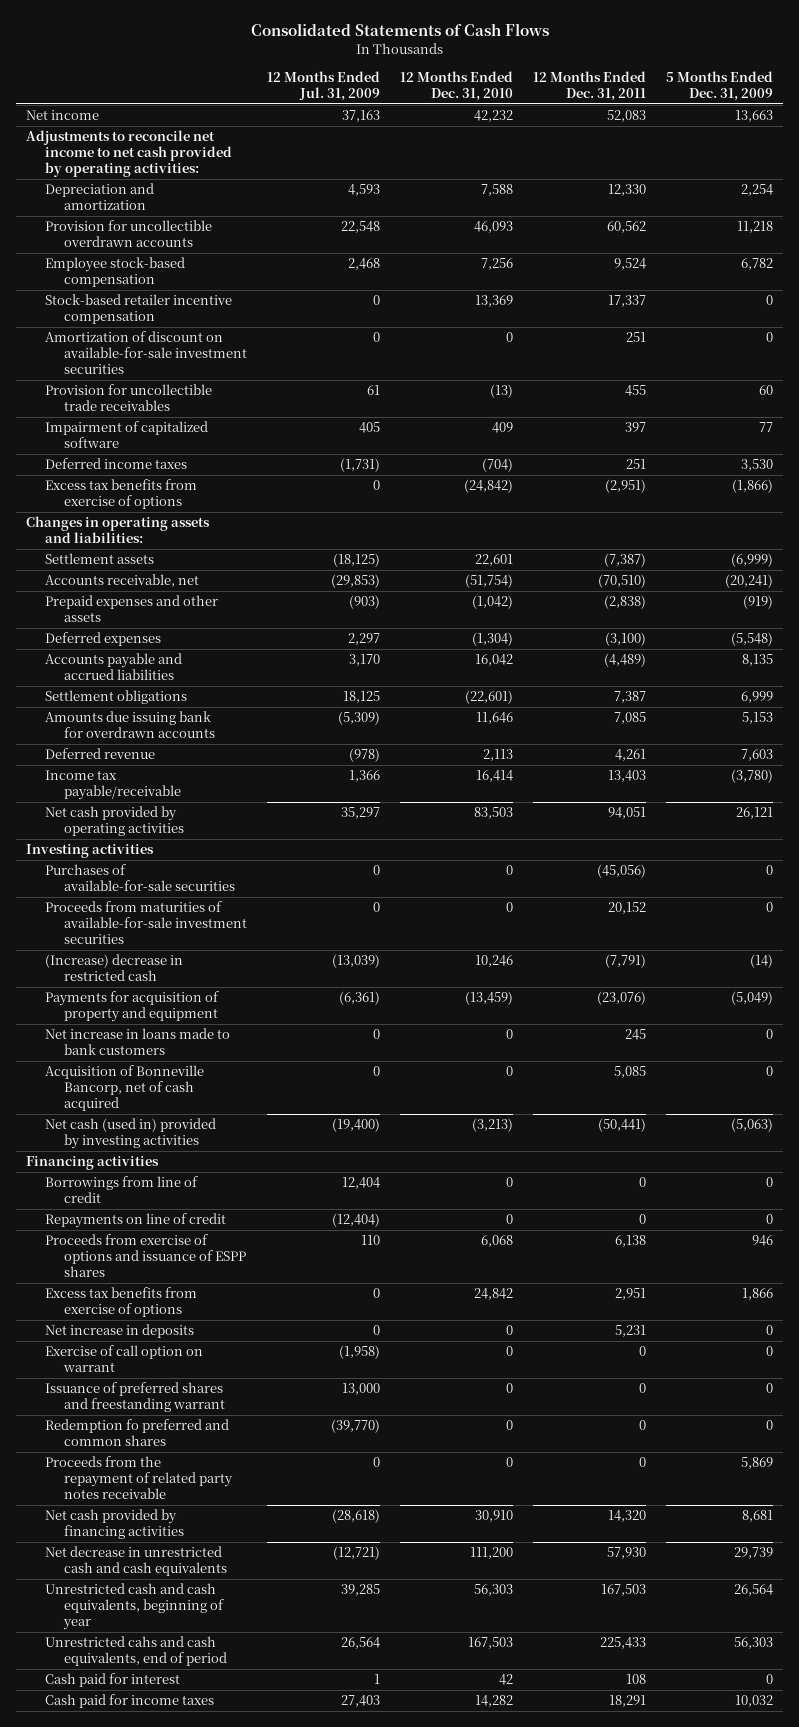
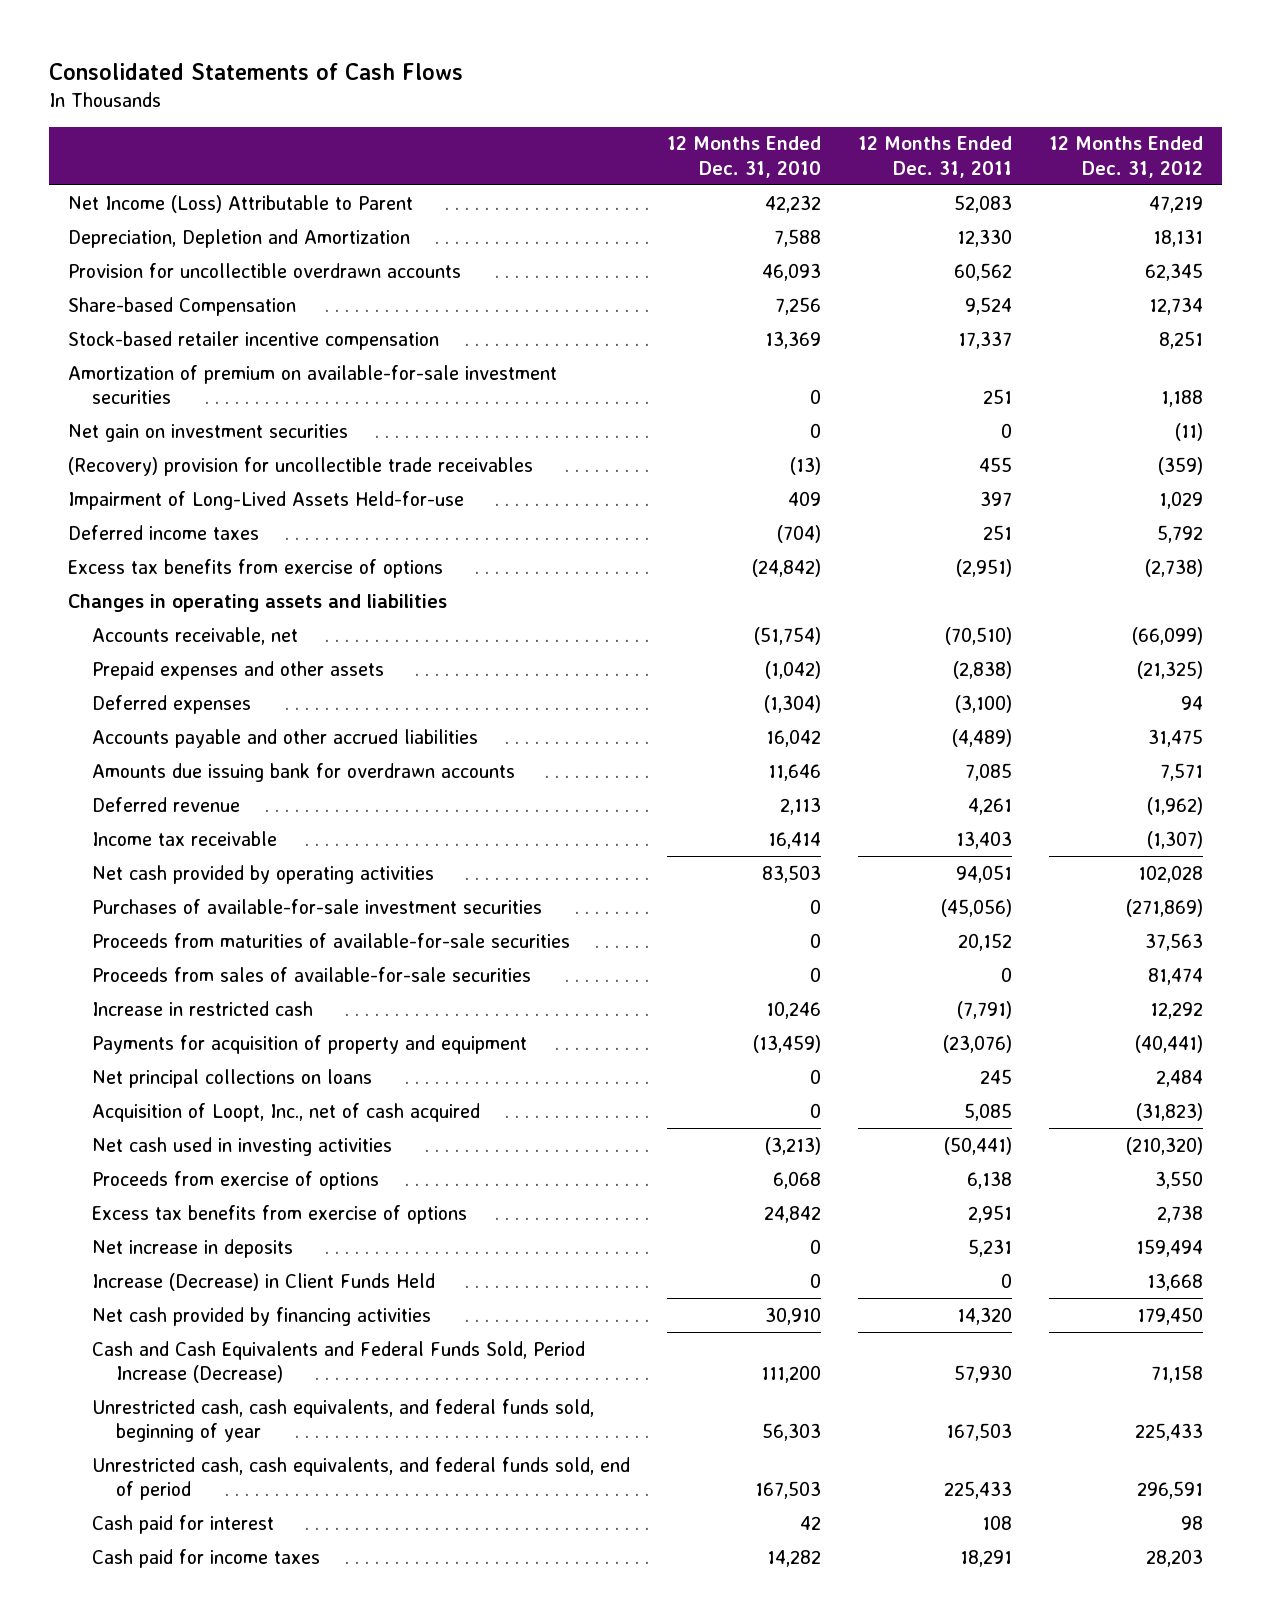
- | 12 Months Ended Jul. 31, 2009 | 12 Months Ended Dec. 31, 2010 | 12 Months Ended Dec. 31, 2011 | 5 Months Ended Dec. 31, 2009
+ | 12 Months Ended Dec. 31, 2010 | 12 Months Ended Dec. 31, 2011 | 12 Months Ended Dec. 31, 2012
- Net income | 37,163 | 42,232 | 52,083 | 13,663
- Adjustments to reconcile net income to net cash provided by operating activities:
- Depreciation and amortization | 4,593 | 7,588 | 12,330 | 2,254
+ Net Income (Loss) Attributable to Parent | 42,232 | 52,083 | 47,219
+ Depreciation, Depletion and Amortization | 7,588 | 12,330 | 18,131
- Employee stock-based compensation | 2,468 | 7,256 | 9,524 | 6,782
+ Share-based Compensation | 7,256 | 9,524 | 12,734
- Amortization of discount on available-for-sale investment securities | 0 | 0 | 251 | 0
- Provision for uncollectible trade receivables | 61 | (13) | 455 | 60
- Impairment of capitalized software | 405 | 409 | 397 | 77
+ Amortization of premium on available-for-sale investment securities | 0 | 251 | 1,188
+ Net gain on investment securities | 0 | 0 | (11)
+ (Recovery) provision for uncollectible trade receivables | (13) | 455 | (359)
+ Impairment of Long-Lived Assets Held-for-use | 409 | 397 | 1,029
- Changes in operating assets and liabilities:
- Settlement assets | (18,125) | 22,601 | (7,387) | (6,999)
+ Changes in operating assets and liabilities
- Accounts payable and accrued liabilities | 3,170 | 16,042 | (4,489) | 8,135
- Settlement obligations | 18,125 | (22,601) | 7,387 | 6,999
+ Accounts payable and other accrued liabilities | 16,042 | (4,489) | 31,475
- Income tax payable/receivable | 1,366 | 16,414 | 13,403 | (3,780)
+ Income tax receivable | 16,414 | 13,403 | (1,307)
- Investing activities
- Purchases of available-for-sale securities | 0 | 0 | (45,056) | 0
- Proceeds from maturities of available-for-sale investment securities | 0 | 0 | 20,152 | 0
- (Increase) decrease in restricted cash | (13,039) | 10,246 | (7,791) | (14)
+ Purchases of available-for-sale investment securities | 0 | (45,056) | (271,869)
+ Proceeds from maturities of available-for-sale securities | 0 | 20,152 | 37,563
+ Proceeds from sales of available-for-sale securities | 0 | 0 | 81,474
+ Increase in restricted cash | 10,246 | (7,791) | 12,292
- Net increase in loans made to bank customers | 0 | 0 | 245 | 0
- Acquisition of Bonneville Bancorp, net of cash acquired | 0 | 0 | 5,085 | 0
- Net cash (used in) provided by investing activities | (19,400) | (3,213) | (50,441) | (5,063)
- Financing activities
- Borrowings from line of credit | 12,404 | 0 | 0 | 0
- Repayments on line of credit | (12,404) | 0 | 0 | 0
- Proceeds from exercise of options and issuance of ESPP shares | 110 | 6,068 | 6,138 | 946
+ Net principal collections on loans | 0 | 245 | 2,484
+ Acquisition of Loopt, Inc., net of cash acquired | 0 | 5,085 | (31,823)
+ Net cash used in investing activities | (3,213) | (50,441) | (210,320)
+ Proceeds from exercise of options | 6,068 | 6,138 | 3,550
- Exercise of call option on warrant | (1,958) | 0 | 0 | 0
- Issuance of preferred shares and freestanding warrant | 13,000 | 0 | 0 | 0
- Redemption fo preferred and common shares | (39,770) | 0 | 0 | 0
- Proceeds from the repayment of related party notes receivable | 0 | 0 | 0 | 5,869
+ Increase (Decrease) in Client Funds Held | 0 | 0 | 13,668
- Net decrease in unrestricted cash and cash equivalents | (12,721) | 111,200 | 57,930 | 29,739
- Unrestricted cash and cash equivalents, beginning of year | 39,285 | 56,303 | 167,503 | 26,564
- Unrestricted cahs and cash equivalents, end of period | 26,564 | 167,503 | 225,433 | 56,303
+ Cash and Cash Equivalents and Federal Funds Sold, Period Increase (Decrease) | 111,200 | 57,930 | 71,158
+ Unrestricted cash, cash equivalents, and federal funds sold, beginning of year | 56,303 | 167,503 | 225,433
+ Unrestricted cash, cash equivalents, and federal funds sold, end of period | 167,503 | 225,433 | 296,591

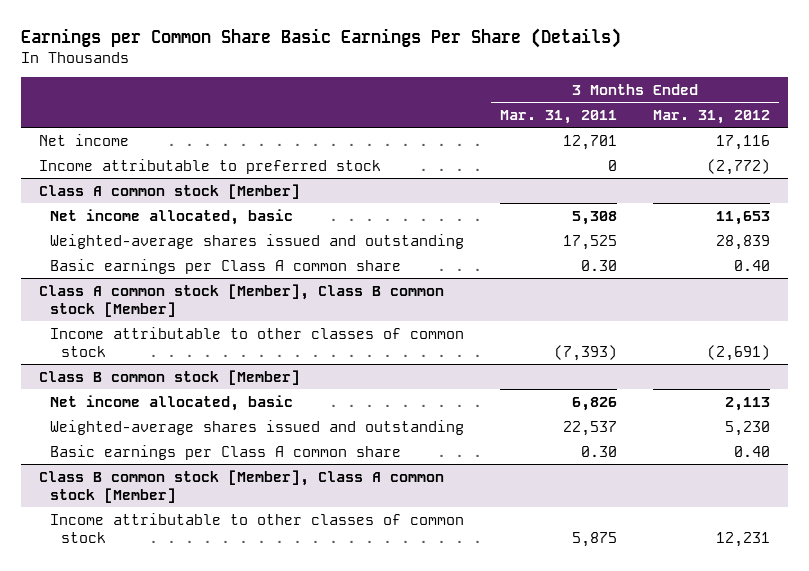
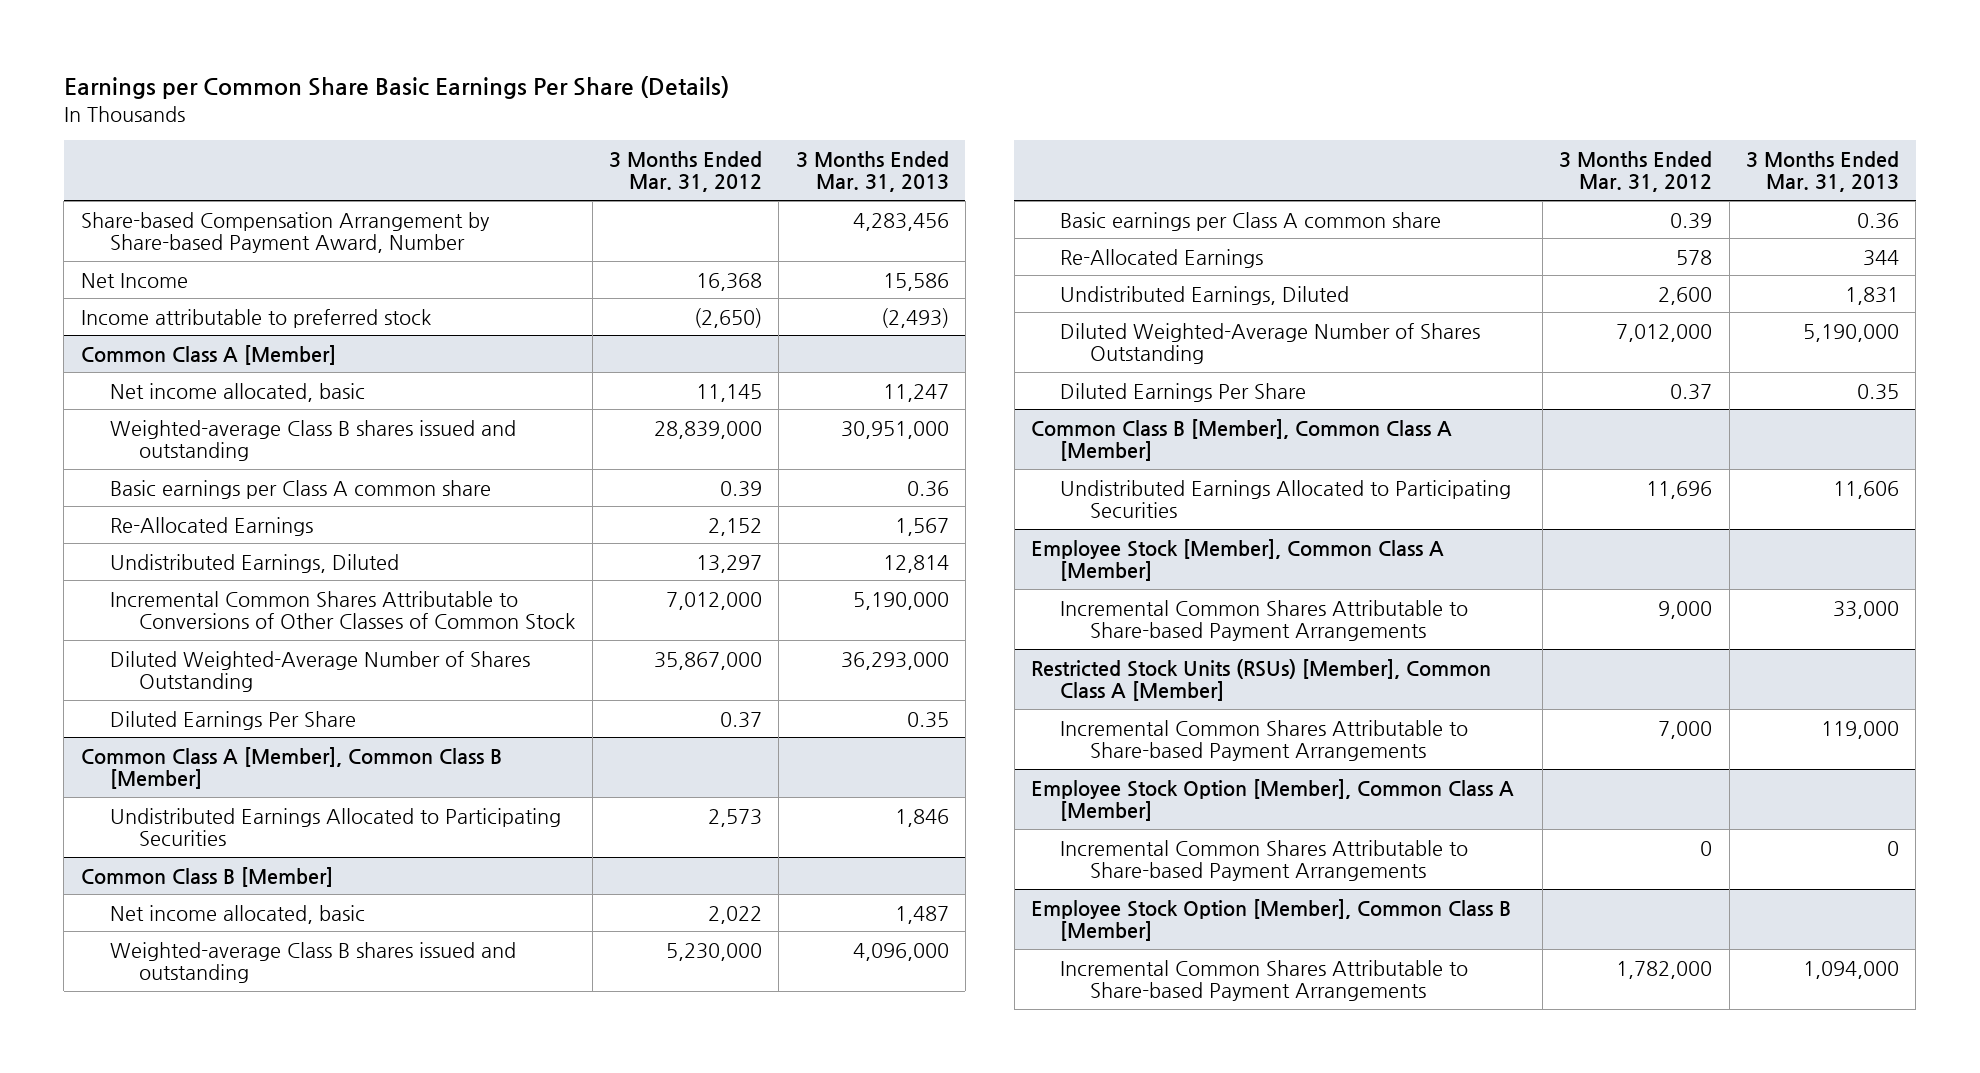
- | 3 Months Ended Mar. 31, 2011 | 3 Months Ended Mar. 31, 2012
+ | 3 Months Ended Mar. 31, 2012 | 3 Months Ended Mar. 31, 2013
- Net income | 12,701 | 17,116
- Income attributable to preferred stock | 0 | (2,772)
- Class A common stock [Member]
- Net income allocated, basic | 5,308 | 11,653
- Weighted-average shares issued and outstanding | 17,525 | 28,839
- Basic earnings per Class A common share | 0.30 | 0.40
- Class A common stock [Member], Class B common stock [Member]
- Income attributable to other classes of common stock | (7,393) | (2,691)
- Class B common stock [Member]
- Net income allocated, basic | 6,826 | 2,113
- Weighted-average shares issued and outstanding | 22,537 | 5,230
- Basic earnings per Class A common share | 0.30 | 0.40
- Class B common stock [Member], Class A common stock [Member]
- Income attributable to other classes of common stock | 5,875 | 12,231
+ Share-based Compensation Arrangement by Share-based Payment Award, Number | | 4,283,456
+ Net Income | 16,368 | 15,586
+ Income attributable to preferred stock | (2,650) | (2,493)
+ Common Class A [Member]
+ Net income allocated, basic | 11,145 | 11,247
+ Weighted-average Class B shares issued and outstanding | 28,839,000 | 30,951,000
+ Basic earnings per Class A common share | 0.39 | 0.36
+ Re-Allocated Earnings | 2,152 | 1,567
+ Undistributed Earnings, Diluted | 13,297 | 12,814
+ Incremental Common Shares Attributable to Conversions of Other Classes of Common Stock | 7,012,000 | 5,190,000
+ Diluted Weighted-Average Number of Shares Outstanding | 35,867,000 | 36,293,000
+ Diluted Earnings Per Share | 0.37 | 0.35
+ Common Class A [Member], Common Class B [Member]
+ Undistributed Earnings Allocated to Participating Securities | 2,573 | 1,846
+ Common Class B [Member]
+ Net income allocated, basic | 2,022 | 1,487
+ Weighted-average Class B shares issued and outstanding | 5,230,000 | 4,096,000
+ Basic earnings per Class A common share | 0.39 | 0.36
+ Re-Allocated Earnings | 578 | 344
+ Undistributed Earnings, Diluted | 2,600 | 1,831
+ Diluted Weighted-Average Number of Shares Outstanding | 7,012,000 | 5,190,000
+ Diluted Earnings Per Share | 0.37 | 0.35
+ Common Class B [Member], Common Class A [Member]
+ Undistributed Earnings Allocated to Participating Securities | 11,696 | 11,606
+ Employee Stock [Member], Common Class A [Member]
+ Incremental Common Shares Attributable to Share-based Payment Arrangements | 9,000 | 33,000
+ Restricted Stock Units (RSUs) [Member], Common Class A [Member]
+ Incremental Common Shares Attributable to Share-based Payment Arrangements | 7,000 | 119,000
+ Employee Stock Option [Member], Common Class A [Member]
+ Incremental Common Shares Attributable to Share-based Payment Arrangements | 0 | 0
+ Employee Stock Option [Member], Common Class B [Member]
+ Incremental Common Shares Attributable to Share-based Payment Arrangements | 1,782,000 | 1,094,000

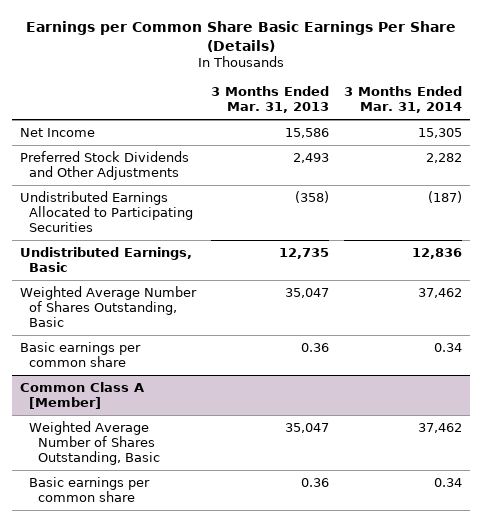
- | 3 Months Ended Mar. 31, 2012 | 3 Months Ended Mar. 31, 2013
+ | 3 Months Ended Mar. 31, 2013 | 3 Months Ended Mar. 31, 2014
- Share-based Compensation Arrangement by Share-based Payment Award, Number | | 4,283,456
- Income attributable to preferred stock | (2,650) | (2,493)
+ Preferred Stock Dividends and Other Adjustments | 2,493 | 2,282
+ Undistributed Earnings Allocated to Participating Securities | (358) | (187)
+ Undistributed Earnings, Basic | 12,735 | 12,836
+ Weighted Average Number of Shares Outstanding, Basic | 35,047 | 37,462
+ Basic earnings per common share | 0.36 | 0.34
@ Common Class A [Member]
- Net income allocated, basic | 11,145 | 11,247
- Weighted-average Class B shares issued and outstanding | 28,839,000 | 30,951,000
- Basic earnings per Class A common share | 0.39 | 0.36
- Re-Allocated Earnings | 2,152 | 1,567
- Undistributed Earnings, Diluted | 13,297 | 12,814
- Incremental Common Shares Attributable to Conversions of Other Classes of Common Stock | 7,012,000 | 5,190,000
- Diluted Weighted-Average Number of Shares Outstanding | 35,867,000 | 36,293,000
- Diluted Earnings Per Share | 0.37 | 0.35
- Common Class A [Member], Common Class B [Member]
- Undistributed Earnings Allocated to Participating Securities | 2,573 | 1,846
- Common Class B [Member]
- Net income allocated, basic | 2,022 | 1,487
- Weighted-average Class B shares issued and outstanding | 5,230,000 | 4,096,000
- Basic earnings per Class A common share | 0.39 | 0.36
- Re-Allocated Earnings | 578 | 344
- Undistributed Earnings, Diluted | 2,600 | 1,831
- Diluted Weighted-Average Number of Shares Outstanding | 7,012,000 | 5,190,000
- Diluted Earnings Per Share | 0.37 | 0.35
- Common Class B [Member], Common Class A [Member]
- Undistributed Earnings Allocated to Participating Securities | 11,696 | 11,606
- Employee Stock [Member], Common Class A [Member]
- Incremental Common Shares Attributable to Share-based Payment Arrangements | 9,000 | 33,000
- Restricted Stock Units (RSUs) [Member], Common Class A [Member]
- Incremental Common Shares Attributable to Share-based Payment Arrangements | 7,000 | 119,000
- Employee Stock Option [Member], Common Class A [Member]
- Incremental Common Shares Attributable to Share-based Payment Arrangements | 0 | 0
- Employee Stock Option [Member], Common Class B [Member]
- Incremental Common Shares Attributable to Share-based Payment Arrangements | 1,782,000 | 1,094,000
@ Common Class A [Member]
+ Weighted Average Number of Shares Outstanding, Basic | 35,047 | 37,462
+ Basic earnings per common share | 0.36 | 0.34

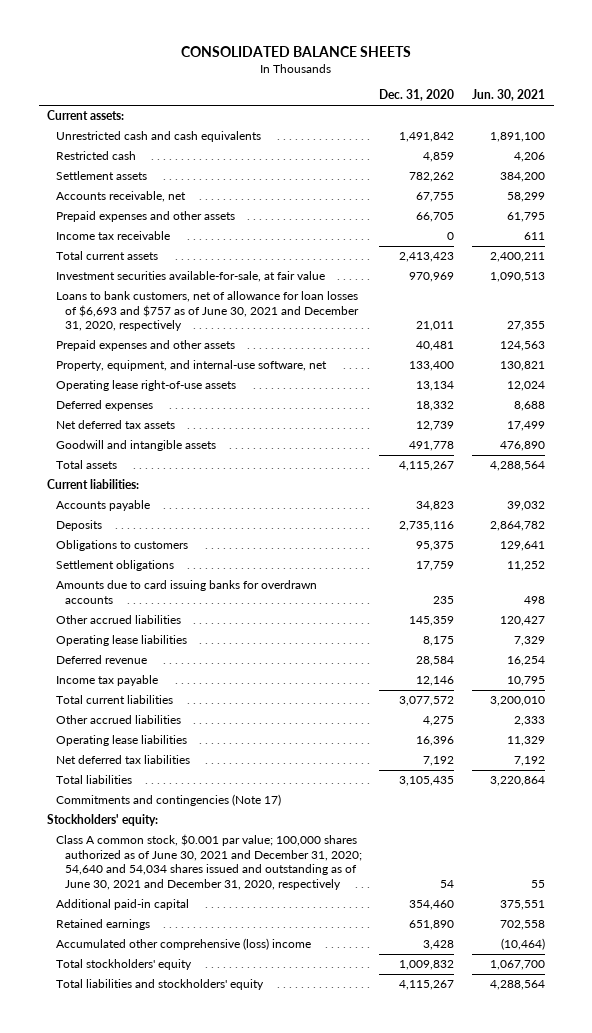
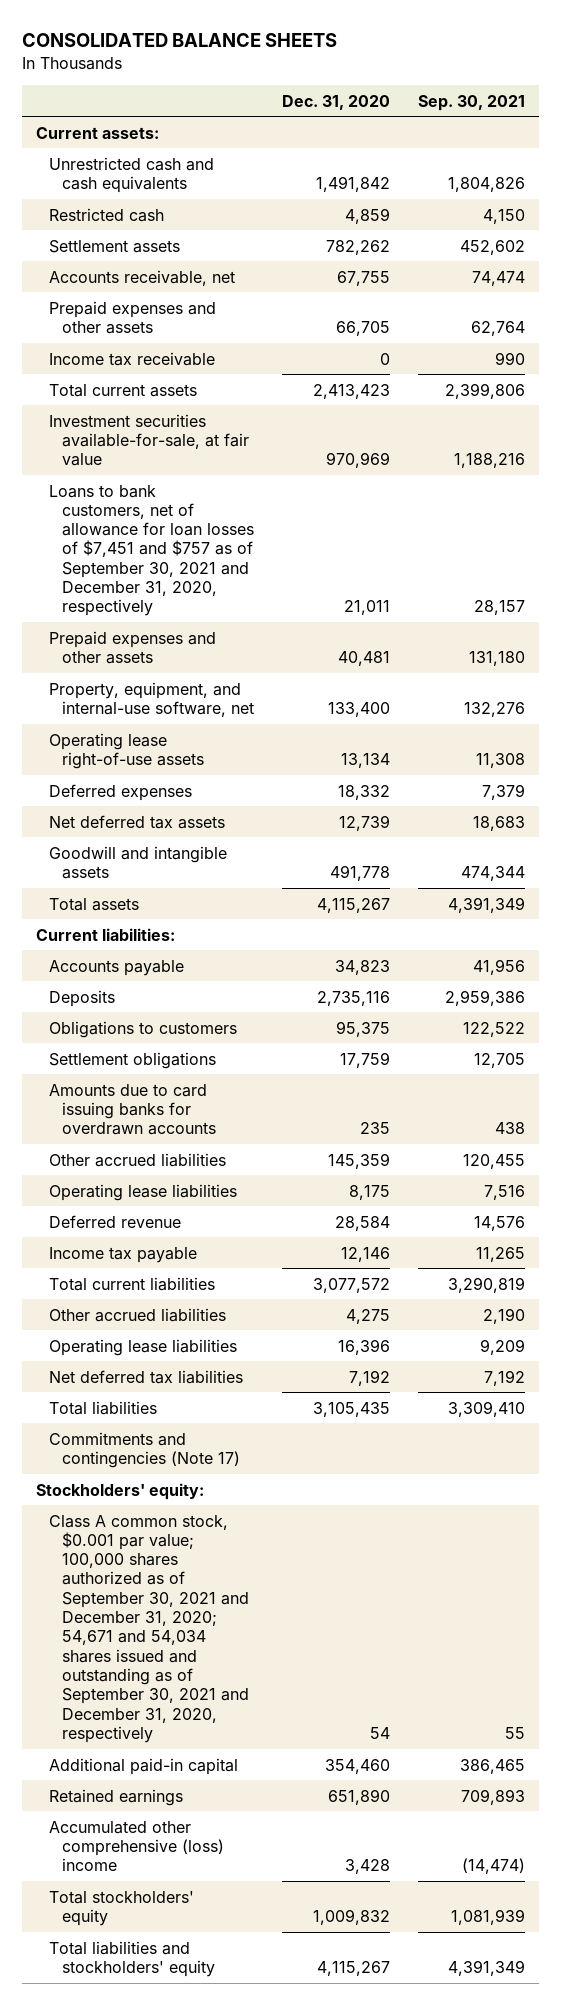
- | Dec. 31, 2020 | Jun. 30, 2021
+ | Dec. 31, 2020 | Sep. 30, 2021
- Loans to bank customers, net of allowance for loan losses of $6,693 and $757 as of June 30, 2021 and December 31, 2020, respectively | 21,011 | 27,355
+ Loans to bank customers, net of allowance for loan losses of $7,451 and $757 as of September 30, 2021 and December 31, 2020, respectively | 21,011 | 28,157
- Class A common stock, $0.001 par value; 100,000 shares authorized as of June 30, 2021 and December 31, 2020; 54,640 and 54,034 shares issued and outstanding as of June 30, 2021 and December 31, 2020, respectively | 54 | 55
+ Class A common stock, $0.001 par value; 100,000 shares authorized as of September 30, 2021 and December 31, 2020; 54,671 and 54,034 shares issued and outstanding as of September 30, 2021 and December 31, 2020, respectively | 54 | 55

